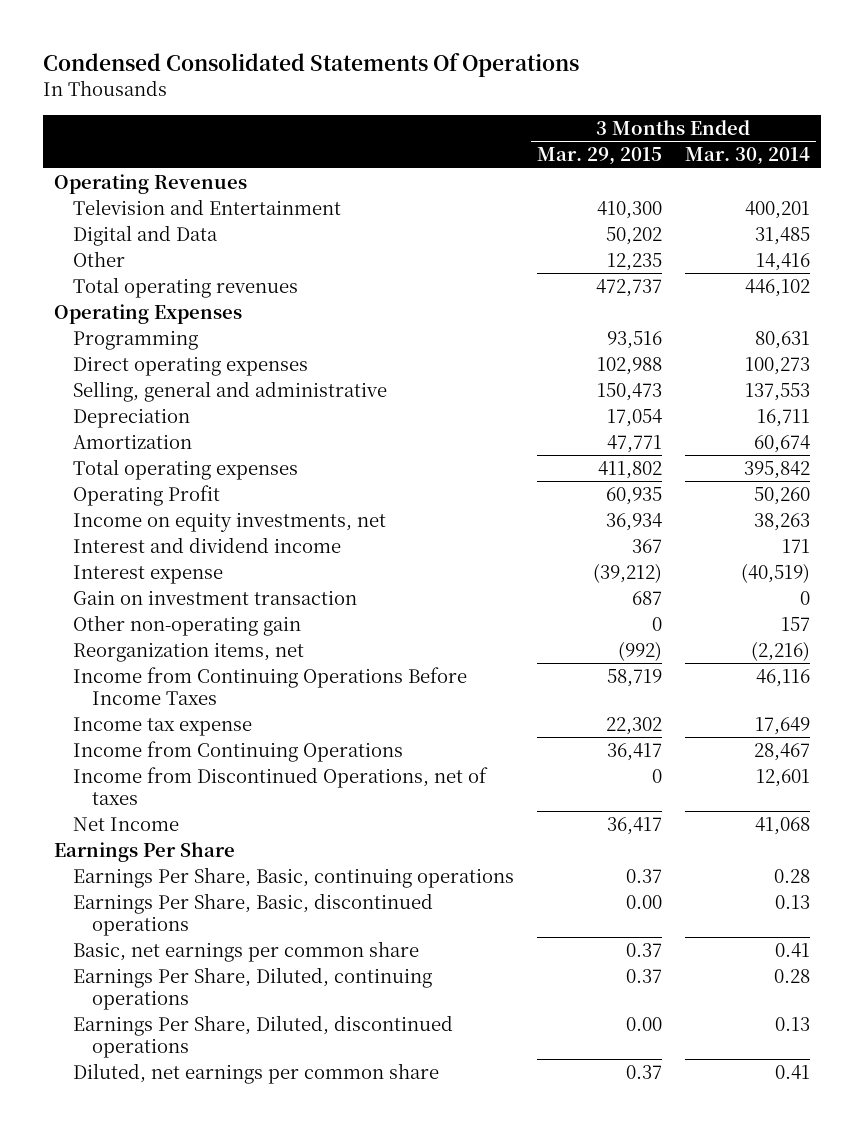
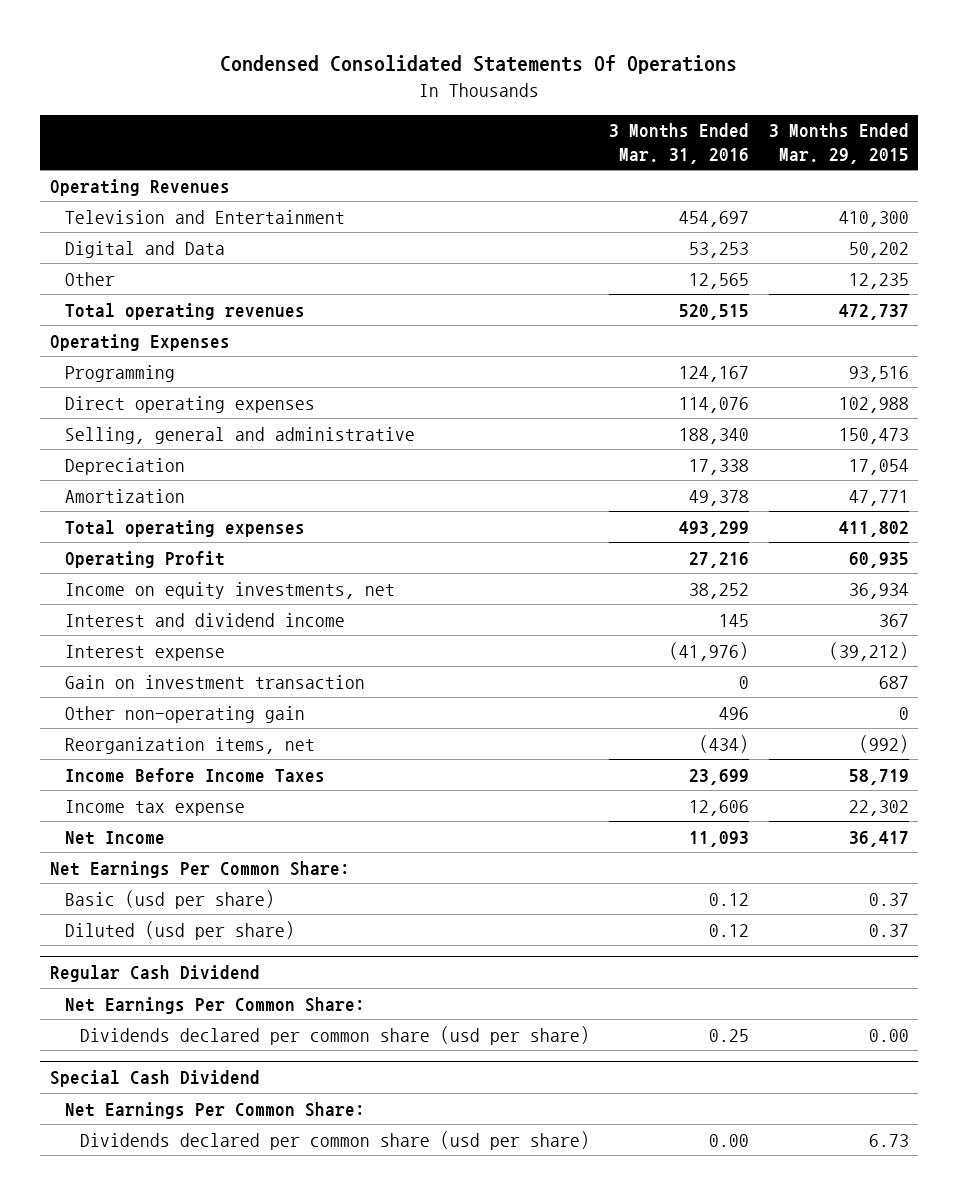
- | 3 Months Ended Mar. 29, 2015 | 3 Months Ended Mar. 30, 2014
+ | 3 Months Ended Mar. 31, 2016 | 3 Months Ended Mar. 29, 2015
- Income from Continuing Operations Before Income Taxes | 58,719 | 46,116
+ Income Before Income Taxes | 23,699 | 58,719
- Income from Continuing Operations | 36,417 | 28,467
- Income from Discontinued Operations, net of taxes | 0 | 12,601
- Earnings Per Share
- Earnings Per Share, Basic, continuing operations | 0.37 | 0.28
- Earnings Per Share, Basic, discontinued operations | 0.00 | 0.13
- Basic, net earnings per common share | 0.37 | 0.41
- Earnings Per Share, Diluted, continuing operations | 0.37 | 0.28
- Earnings Per Share, Diluted, discontinued operations | 0.00 | 0.13
- Diluted, net earnings per common share | 0.37 | 0.41
+ Net Earnings Per Common Share:
+ Basic (usd per share) | 0.12 | 0.37
+ Diluted (usd per share) | 0.12 | 0.37
+ Regular Cash Dividend
+ Net Earnings Per Common Share:
+ Dividends declared per common share (usd per share) | 0.25 | 0.00
+ Special Cash Dividend
+ Net Earnings Per Common Share:
+ Dividends declared per common share (usd per share) | 0.00 | 6.73

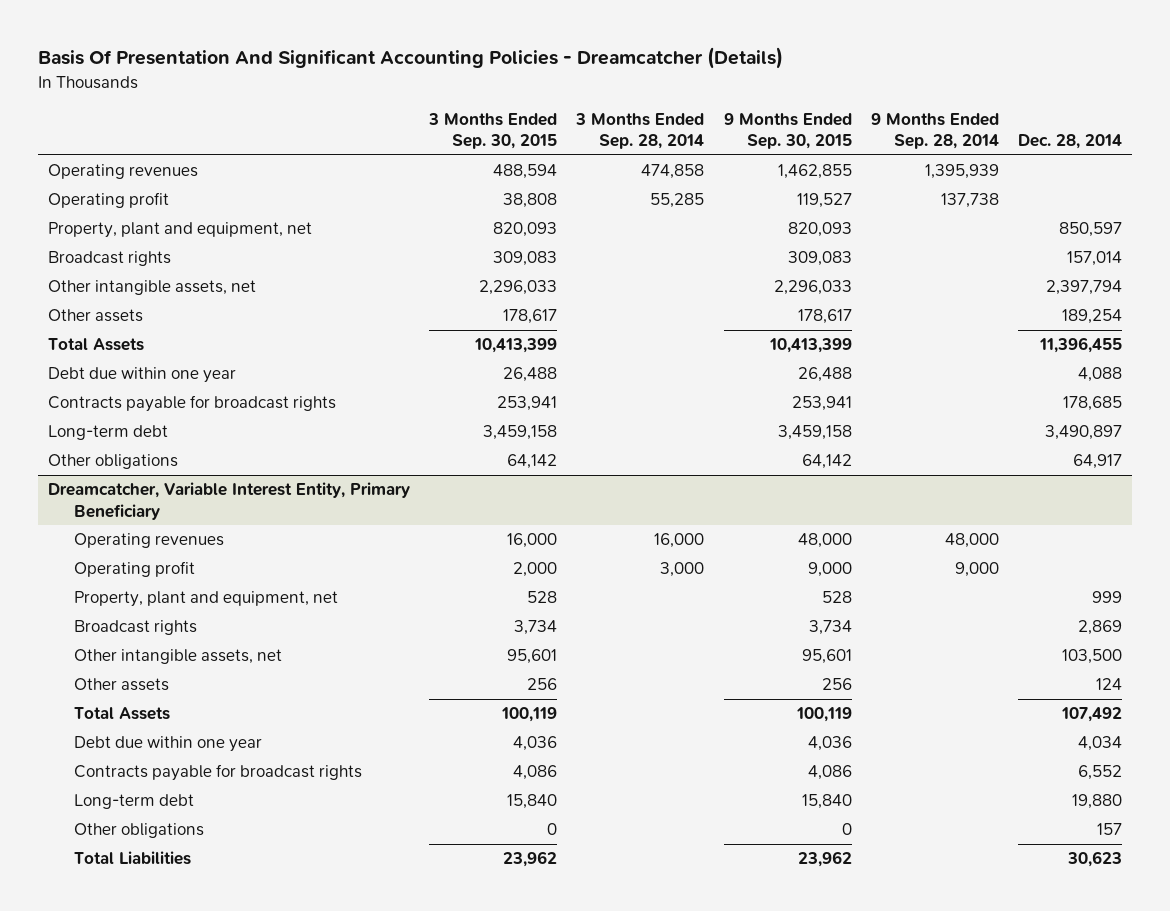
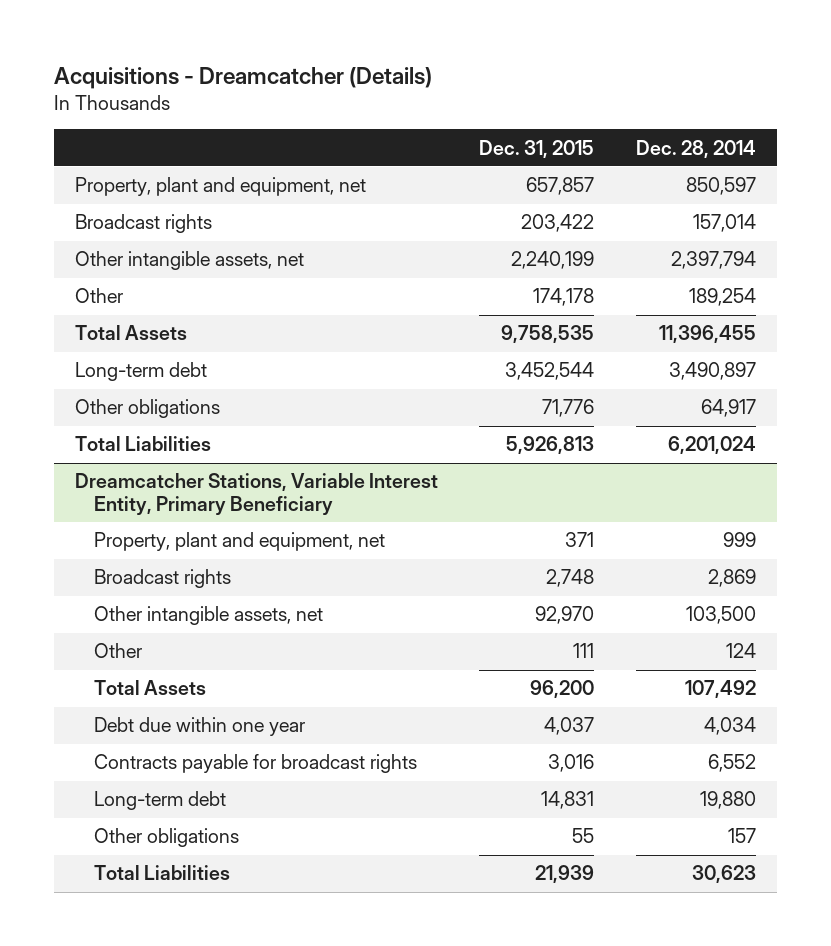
- Basis Of Presentation And Significant Accounting Policies - Dreamcatcher (Details)
+ Acquisitions - Dreamcatcher (Details)
- | 3 Months Ended Sep. 30, 2015 | 3 Months Ended Sep. 28, 2014 | 9 Months Ended Sep. 30, 2015 | 9 Months Ended Sep. 28, 2014 | Dec. 28, 2014
+ | Dec. 31, 2015 | Dec. 28, 2014
- Operating revenues | 488,594 | 474,858 | 1,462,855 | 1,395,939 |
- Operating profit | 38,808 | 55,285 | 119,527 | 137,738 |
- Other assets | 178,617 | | 178,617 | | 189,254
+ Other | 174,178 | 189,254
- Debt due within one year | 26,488 | | 26,488 | | 4,088
- Contracts payable for broadcast rights | 253,941 | | 253,941 | | 178,685
- Dreamcatcher, Variable Interest Entity, Primary Beneficiary
- Operating revenues | 16,000 | 16,000 | 48,000 | 48,000 |
- Operating profit | 2,000 | 3,000 | 9,000 | 9,000 |
+ Total Liabilities | 5,926,813 | 6,201,024
+ Dreamcatcher Stations, Variable Interest Entity, Primary Beneficiary
- Other assets | 256 | | 256 | | 124
+ Other | 111 | 124

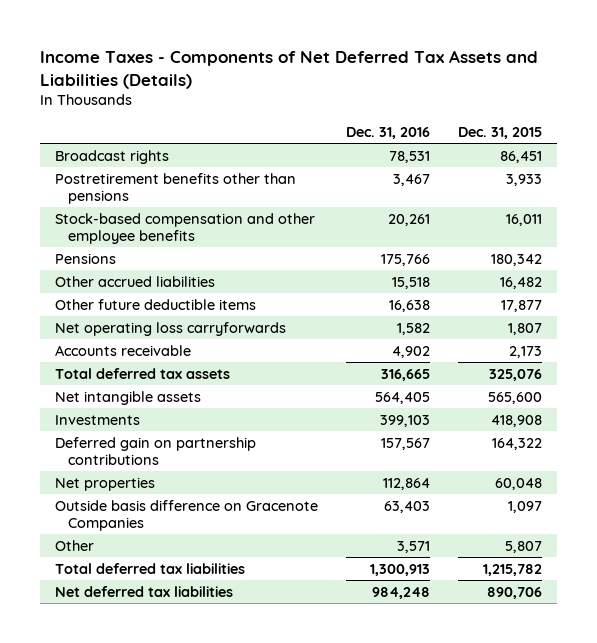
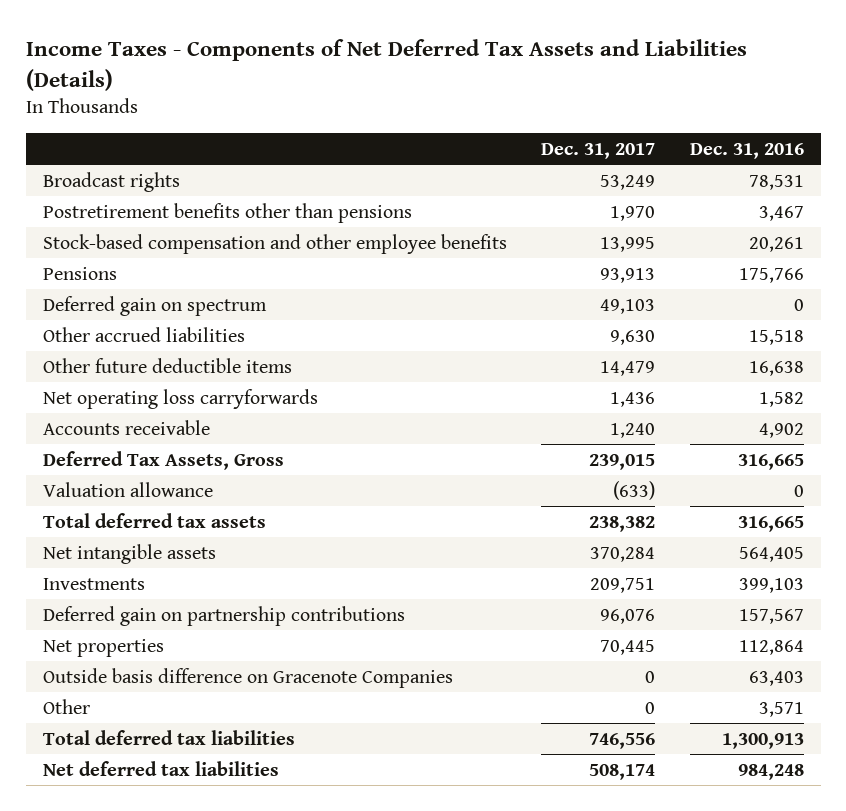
- | Dec. 31, 2016 | Dec. 31, 2015
+ | Dec. 31, 2017 | Dec. 31, 2016
+ Deferred gain on spectrum | 49,103 | 0
+ Deferred Tax Assets, Gross | 239,015 | 316,665
+ Valuation allowance | (633) | 0

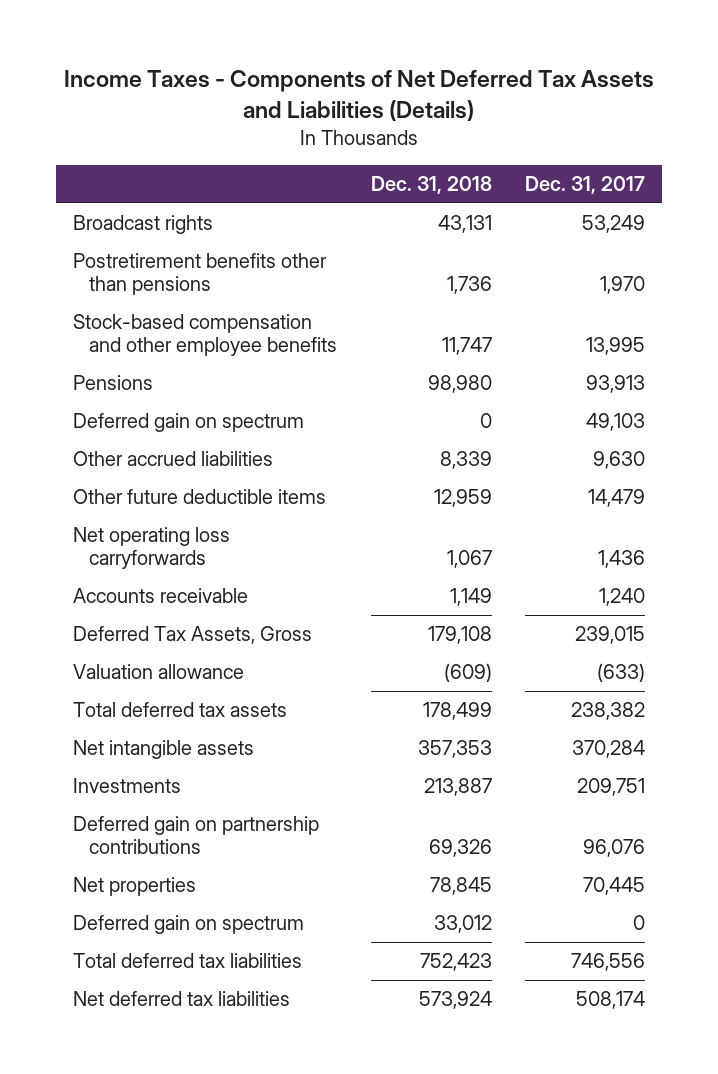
- | Dec. 31, 2017 | Dec. 31, 2016
+ | Dec. 31, 2018 | Dec. 31, 2017
- Outside basis difference on Gracenote Companies | 0 | 63,403
- Other | 0 | 3,571
+ Deferred gain on spectrum | 33,012 | 0

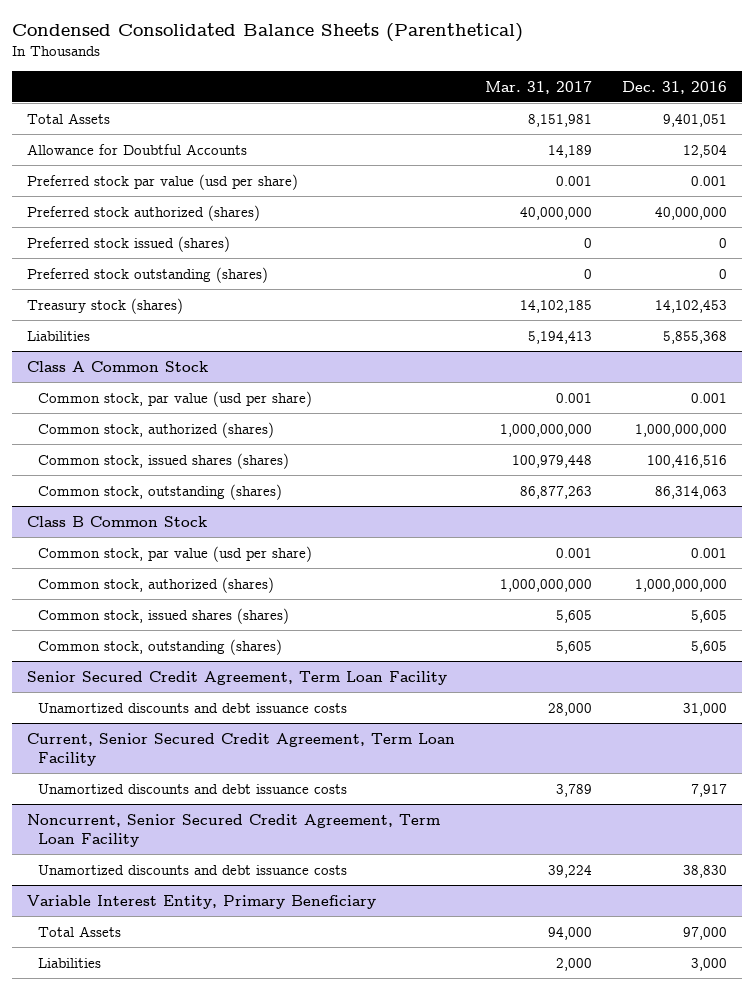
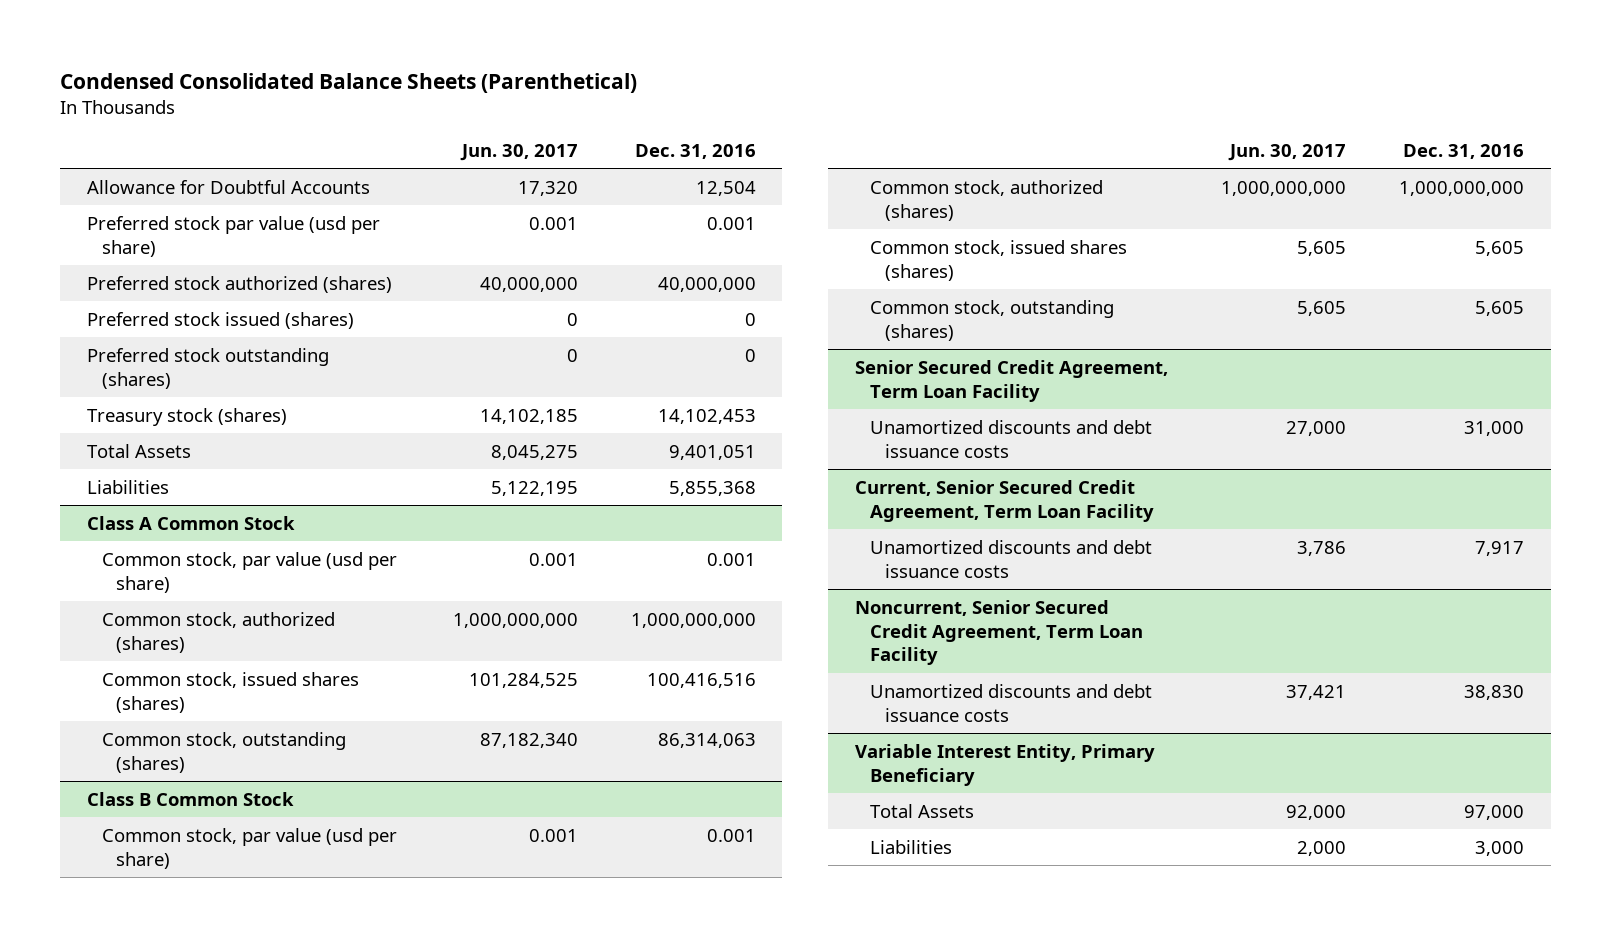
- | Mar. 31, 2017 | Dec. 31, 2016
+ | Jun. 30, 2017 | Dec. 31, 2016
moved down: Total Assets | 8,045,275 | 9,401,051

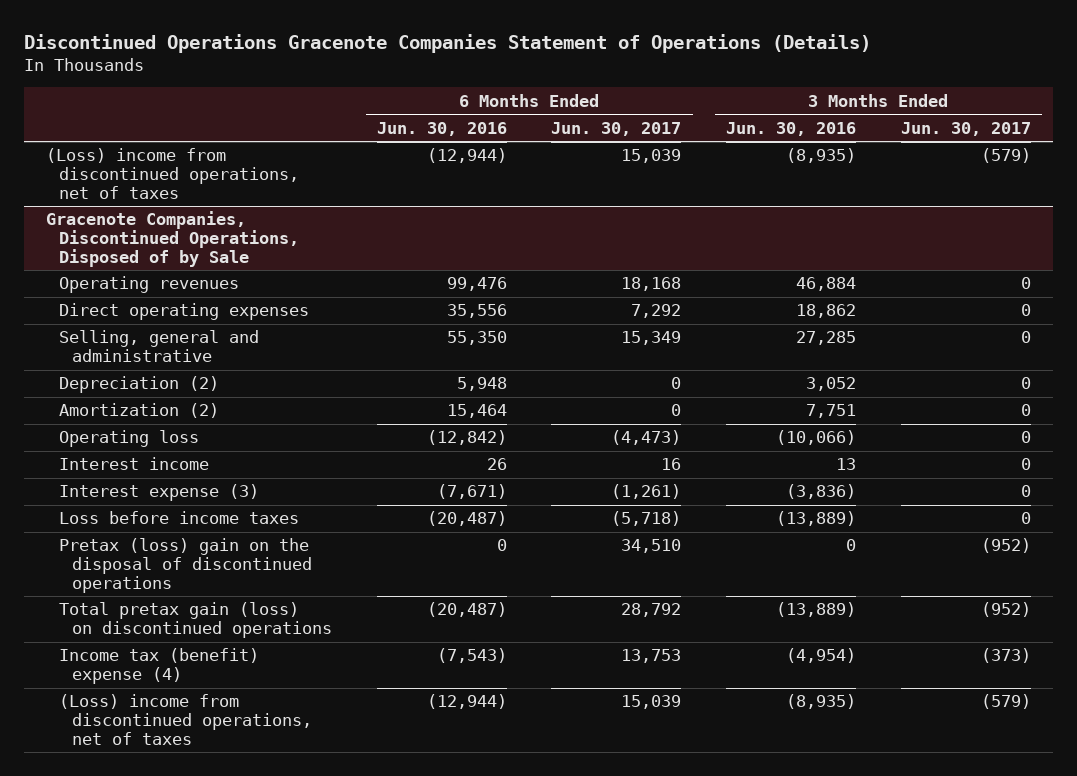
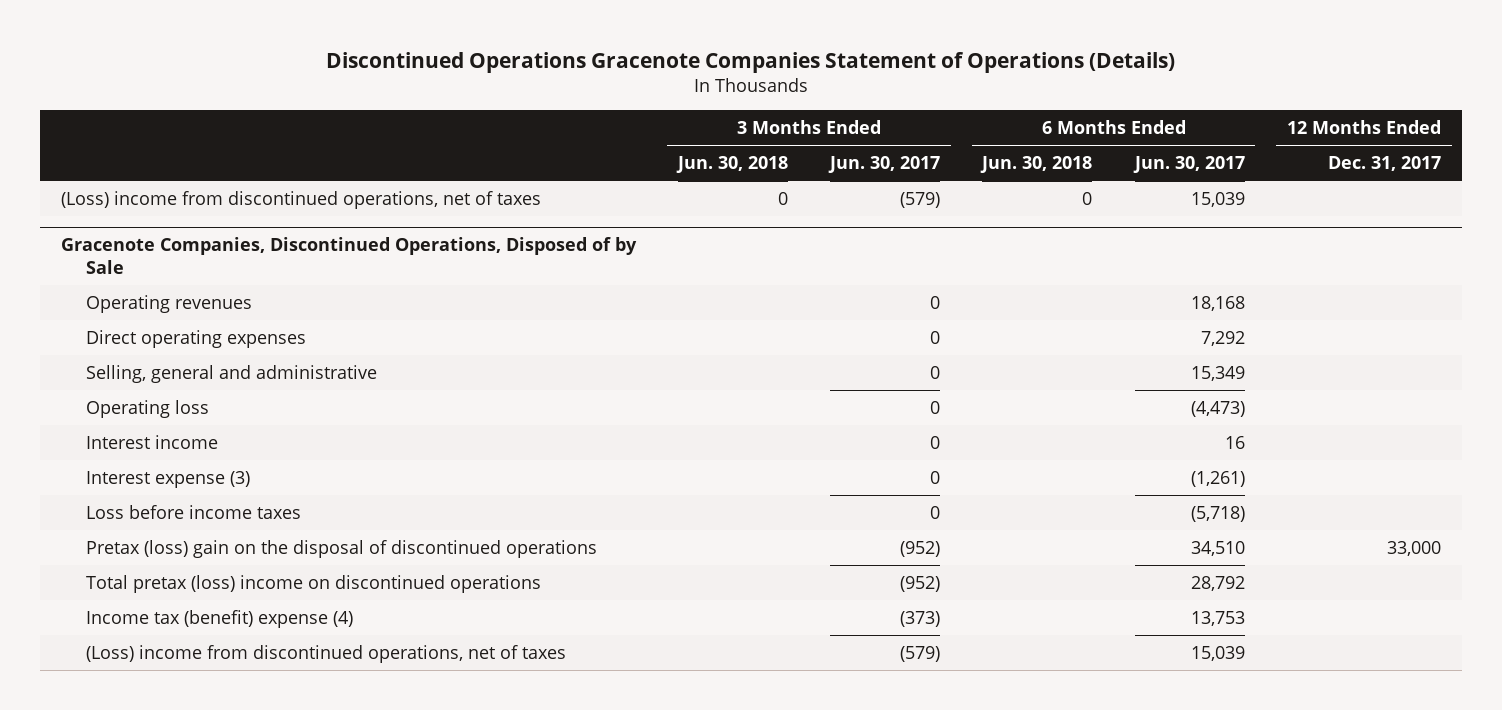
- | 6 Months Ended Jun. 30, 2016 | 6 Months Ended Jun. 30, 2017 | 3 Months Ended Jun. 30, 2016 | 3 Months Ended Jun. 30, 2017
+ | 3 Months Ended Jun. 30, 2018 | 3 Months Ended Jun. 30, 2017 | 6 Months Ended Jun. 30, 2018 | 6 Months Ended Jun. 30, 2017 | 12 Months Ended Dec. 31, 2017
@ Gracenote Companies, Discontinued Operations, Disposed of by Sale
- Depreciation (2) | 5,948 | 0 | 3,052 | 0
- Amortization (2) | 15,464 | 0 | 7,751 | 0
- Total pretax gain (loss) on discontinued operations | (20,487) | 28,792 | (13,889) | (952)
+ Total pretax (loss) income on discontinued operations | | (952) | | 28,792 |

